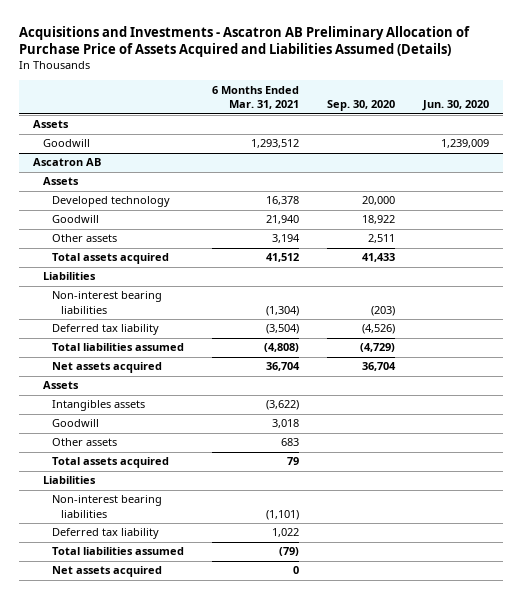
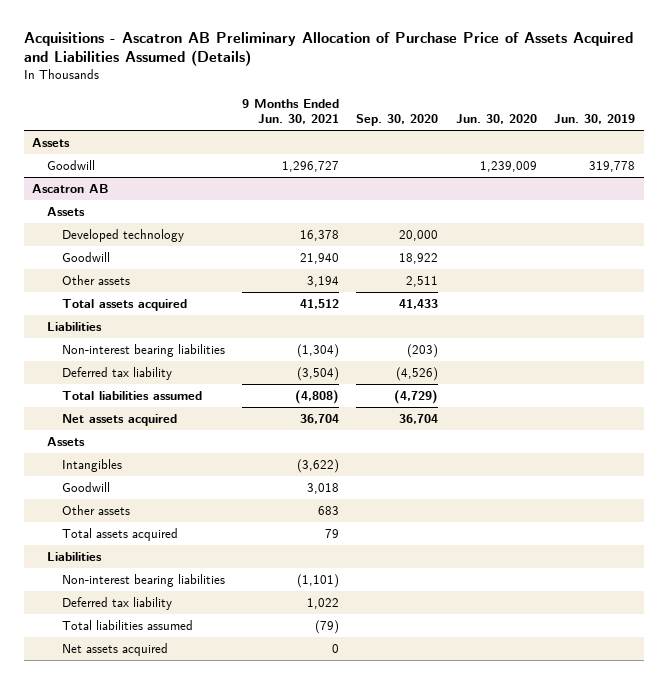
- Acquisitions and Investments - Ascatron AB Preliminary Allocation of Purchase Price of Assets Acquired and Liabilities Assumed (Details)
+ Acquisitions - Ascatron AB Preliminary Allocation of Purchase Price of Assets Acquired and Liabilities Assumed (Details)
- | 6 Months Ended Mar. 31, 2021 | Sep. 30, 2020 | Jun. 30, 2020
+ | 9 Months Ended Jun. 30, 2021 | Sep. 30, 2020 | Jun. 30, 2020 | Jun. 30, 2019
@ Ascatron AB
- Intangibles assets | (3,622) | |
+ Intangibles | (3,622) | | |

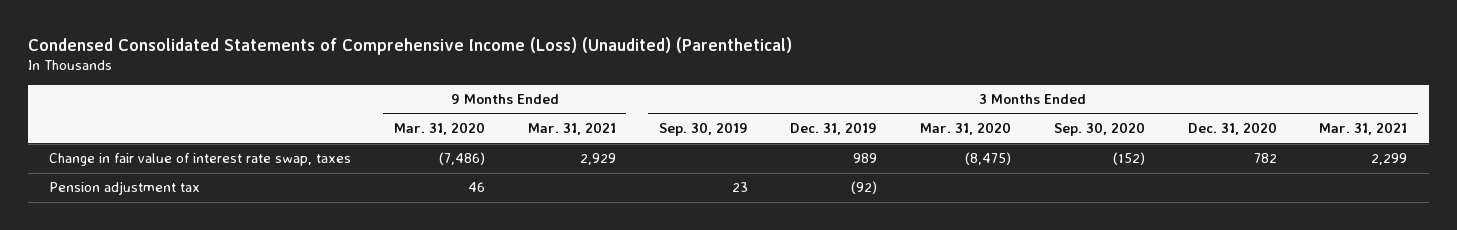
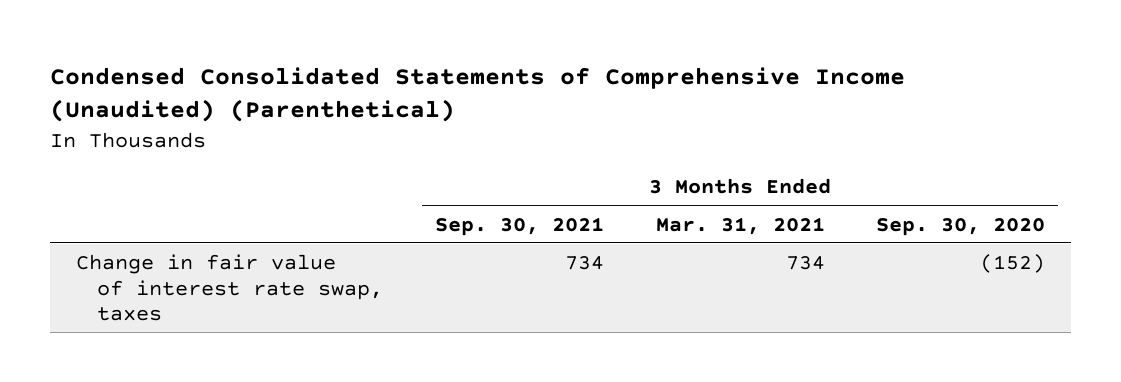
- Condensed Consolidated Statements of Comprehensive Income (Loss) (Unaudited) (Parenthetical)
+ Condensed Consolidated Statements of Comprehensive Income (Unaudited) (Parenthetical)
- | 9 Months Ended Mar. 31, 2020 | 9 Months Ended Mar. 31, 2021 | 3 Months Ended Sep. 30, 2019 | 3 Months Ended Dec. 31, 2019 | 3 Months Ended Mar. 31, 2020 | 3 Months Ended Sep. 30, 2020 | 3 Months Ended Dec. 31, 2020 | 3 Months Ended Mar. 31, 2021
+ | 3 Months Ended Sep. 30, 2021 | 3 Months Ended Mar. 31, 2021 | 3 Months Ended Sep. 30, 2020
- Change in fair value of interest rate swap, taxes | (7,486) | 2,929 | | 989 | (8,475) | (152) | 782 | 2,299
- Pension adjustment tax | 46 | | 23 | (92) | | | |
+ Change in fair value of interest rate swap, taxes | 734 | 734 | (152)

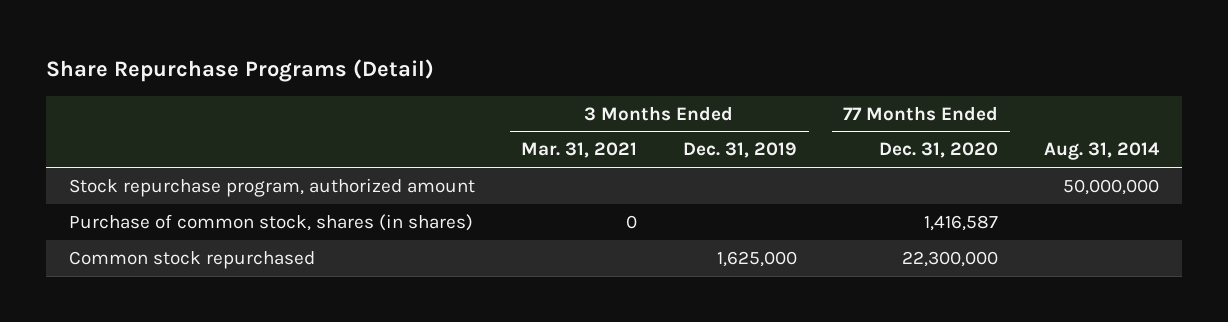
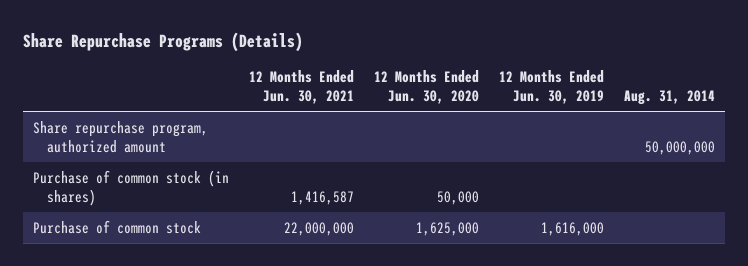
- Share Repurchase Programs (Detail)
+ Share Repurchase Programs (Details)
- | 3 Months Ended Mar. 31, 2021 | 3 Months Ended Dec. 31, 2019 | 77 Months Ended Dec. 31, 2020 | Aug. 31, 2014
+ | 12 Months Ended Jun. 30, 2021 | 12 Months Ended Jun. 30, 2020 | 12 Months Ended Jun. 30, 2019 | Aug. 31, 2014
- Stock repurchase program, authorized amount | | | | 50,000,000
- Purchase of common stock, shares (in shares) | 0 | | 1,416,587 |
- Common stock repurchased | | 1,625,000 | 22,300,000 |
+ Share repurchase program, authorized amount | | | | 50,000,000
+ Purchase of common stock (in shares) | 1,416,587 | 50,000 | |
+ Purchase of common stock | 22,000,000 | 1,625,000 | 1,616,000 |

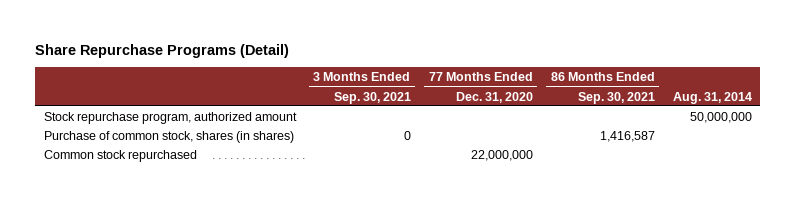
- Share Repurchase Programs (Details)
+ Share Repurchase Programs (Detail)
- | 12 Months Ended Jun. 30, 2021 | 12 Months Ended Jun. 30, 2020 | 12 Months Ended Jun. 30, 2019 | Aug. 31, 2014
+ | 3 Months Ended Sep. 30, 2021 | 77 Months Ended Dec. 31, 2020 | 86 Months Ended Sep. 30, 2021 | Aug. 31, 2014
- Share repurchase program, authorized amount | | | | 50,000,000
- Purchase of common stock (in shares) | 1,416,587 | 50,000 | |
- Purchase of common stock | 22,000,000 | 1,625,000 | 1,616,000 |
+ Stock repurchase program, authorized amount | | | | 50,000,000
+ Purchase of common stock, shares (in shares) | 0 | | 1,416,587 |
+ Common stock repurchased | | 22,000,000 | |

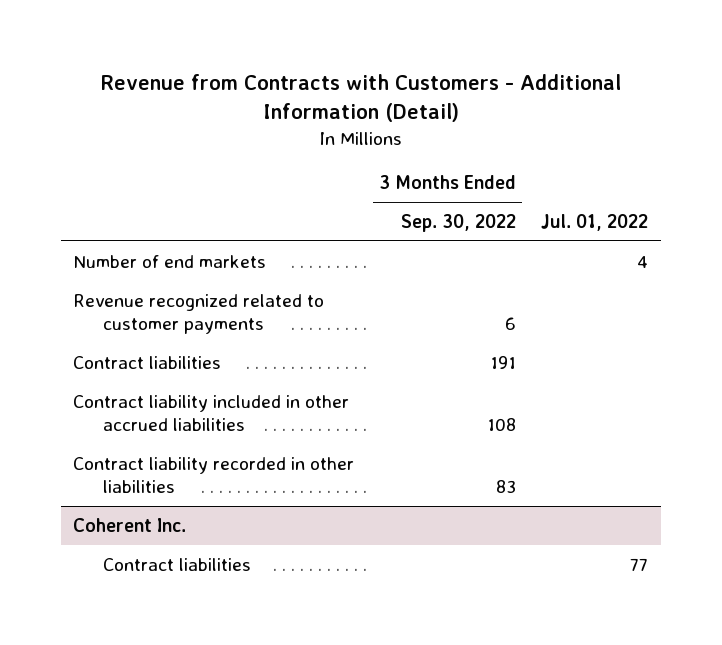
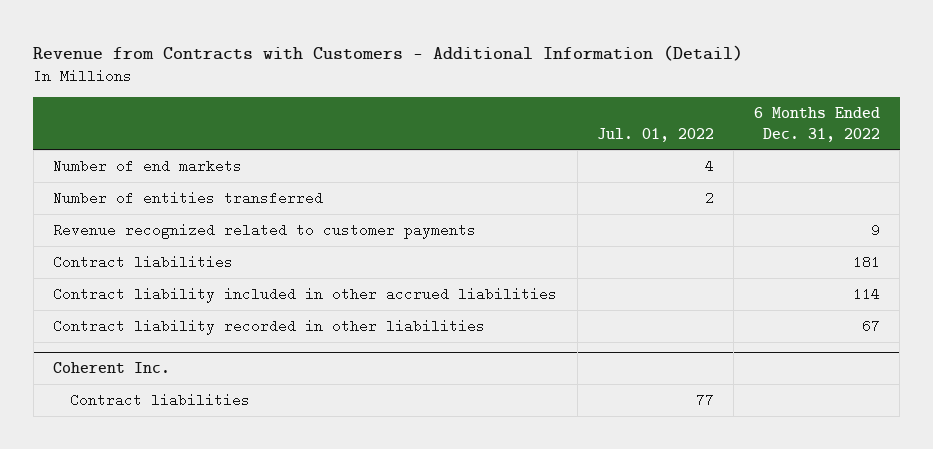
- | 3 Months Ended Sep. 30, 2022 | Jul. 01, 2022
+ | Jul. 01, 2022 | 6 Months Ended Dec. 31, 2022
+ Number of entities transferred | 2 |

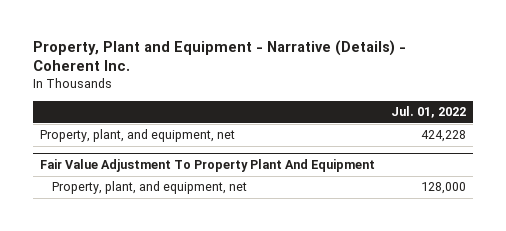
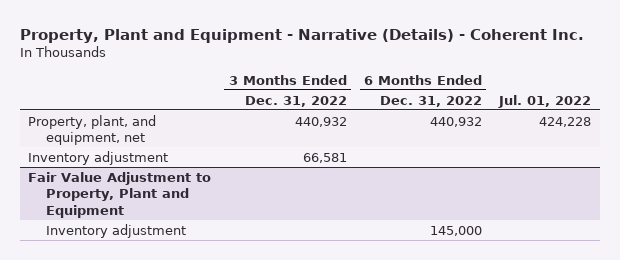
- | Jul. 01, 2022
+ | 3 Months Ended Dec. 31, 2022 | 6 Months Ended Dec. 31, 2022 | Jul. 01, 2022
- Fair Value Adjustment To Property Plant And Equipment
- Property, plant, and equipment, net | 128,000
+ Inventory adjustment | 66,581 | |
+ Fair Value Adjustment to Property, Plant and Equipment
+ Inventory adjustment | | 145,000 |

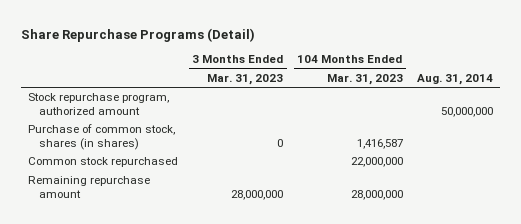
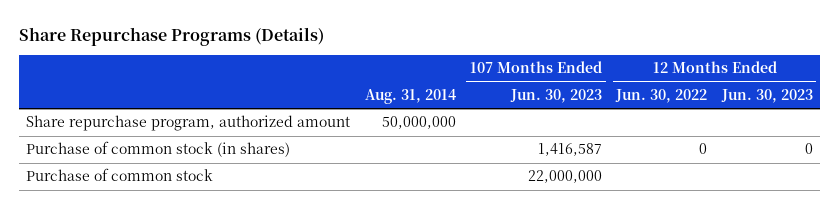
- Share Repurchase Programs (Detail)
+ Share Repurchase Programs (Details)
- | 3 Months Ended Mar. 31, 2023 | 104 Months Ended Mar. 31, 2023 | Aug. 31, 2014
+ | Aug. 31, 2014 | 107 Months Ended Jun. 30, 2023 | 12 Months Ended Jun. 30, 2022 | 12 Months Ended Jun. 30, 2023
- Stock repurchase program, authorized amount | | | 50,000,000
- Purchase of common stock, shares (in shares) | 0 | 1,416,587 |
- Common stock repurchased | | 22,000,000 |
- Remaining repurchase amount | 28,000,000 | 28,000,000 |
+ Share repurchase program, authorized amount | 50,000,000 | | |
+ Purchase of common stock (in shares) | | 1,416,587 | 0 | 0
+ Purchase of common stock | | 22,000,000 | |

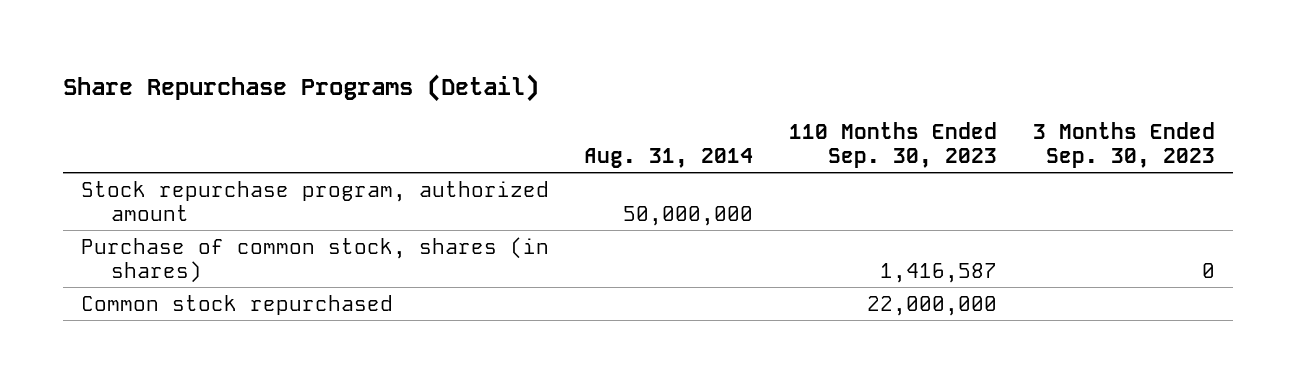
- Share Repurchase Programs (Details)
+ Share Repurchase Programs (Detail)
- | Aug. 31, 2014 | 107 Months Ended Jun. 30, 2023 | 12 Months Ended Jun. 30, 2022 | 12 Months Ended Jun. 30, 2023
+ | Aug. 31, 2014 | 110 Months Ended Sep. 30, 2023 | 3 Months Ended Sep. 30, 2023
- Share repurchase program, authorized amount | 50,000,000 | | |
- Purchase of common stock (in shares) | | 1,416,587 | 0 | 0
- Purchase of common stock | | 22,000,000 | |
+ Stock repurchase program, authorized amount | 50,000,000 | |
+ Purchase of common stock, shares (in shares) | | 1,416,587 | 0
+ Common stock repurchased | | 22,000,000 |

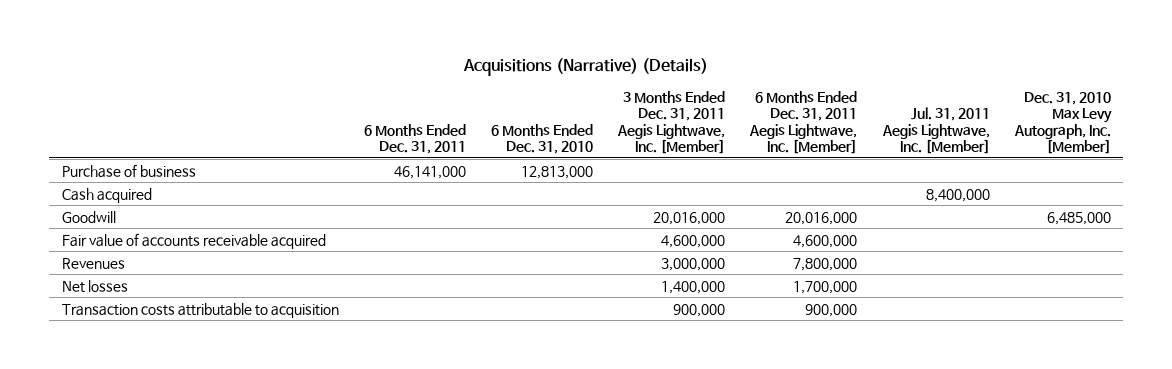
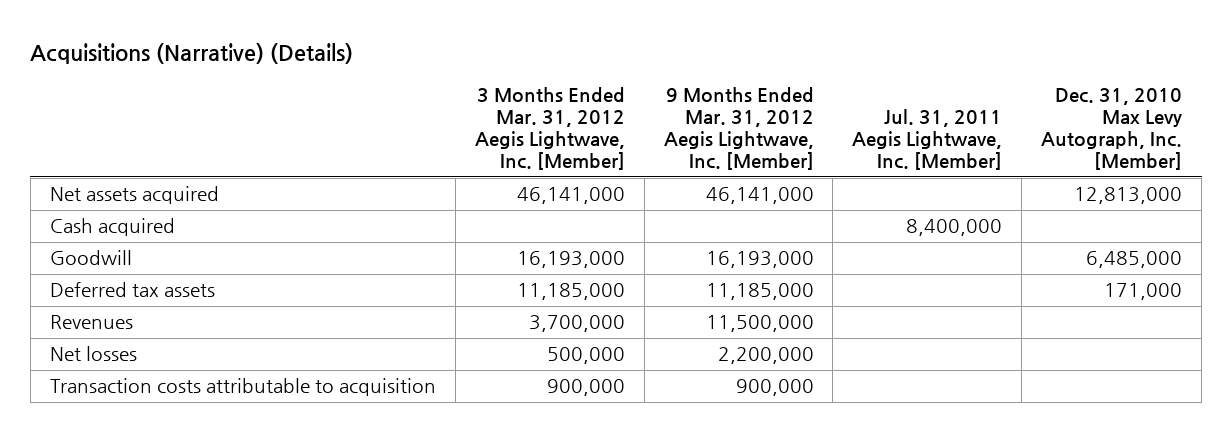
- | 6 Months Ended Dec. 31, 2011 | 6 Months Ended Dec. 31, 2010 | 3 Months Ended Dec. 31, 2011 Aegis Lightwave, Inc. [Member] | 6 Months Ended Dec. 31, 2011 Aegis Lightwave, Inc. [Member] | Jul. 31, 2011 Aegis Lightwave, Inc. [Member] | Dec. 31, 2010 Max Levy Autograph, Inc. [Member]
+ | 3 Months Ended Mar. 31, 2012 Aegis Lightwave, Inc. [Member] | 9 Months Ended Mar. 31, 2012 Aegis Lightwave, Inc. [Member] | Jul. 31, 2011 Aegis Lightwave, Inc. [Member] | Dec. 31, 2010 Max Levy Autograph, Inc. [Member]
- Purchase of business | 46,141,000 | 12,813,000 | | | |
+ Net assets acquired | 46,141,000 | 46,141,000 | | 12,813,000
- Fair value of accounts receivable acquired | | | 4,600,000 | 4,600,000 | |
+ Deferred tax assets | 11,185,000 | 11,185,000 | | 171,000

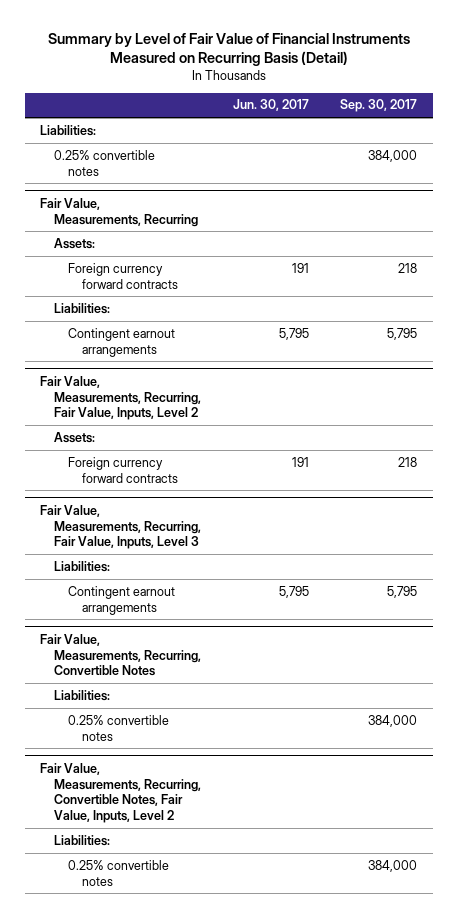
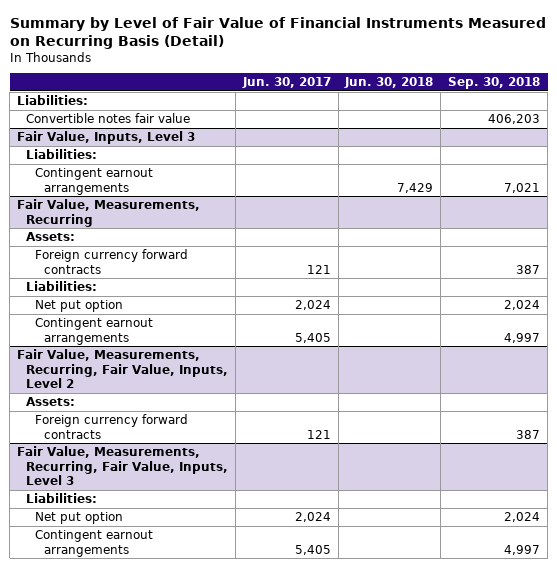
- | Jun. 30, 2017 | Sep. 30, 2017
+ | Jun. 30, 2017 | Jun. 30, 2018 | Sep. 30, 2018
- 0.25% convertible notes | | 384,000
+ Convertible notes fair value | | | 406,203
+ Fair Value, Inputs, Level 3
+ Liabilities:
+ Contingent earnout arrangements | | 7,429 | 7,021
@ Fair Value, Measurements, Recurring
- Foreign currency forward contracts | 191 | 218
+ Foreign currency forward contracts | 121 | | 387
- Contingent earnout arrangements | 5,795 | 5,795
+ Net put option | 2,024 | | 2,024
+ Contingent earnout arrangements | 5,405 | | 4,997
@ Fair Value, Measurements, Recurring, Fair Value, Inputs, Level 2
- Foreign currency forward contracts | 191 | 218
+ Foreign currency forward contracts | 121 | | 387
@ Fair Value, Measurements, Recurring, Fair Value, Inputs, Level 3
- Contingent earnout arrangements | 5,795 | 5,795
- Fair Value, Measurements, Recurring, Convertible Notes
- Liabilities:
- 0.25% convertible notes | | 384,000
- Fair Value, Measurements, Recurring, Convertible Notes, Fair Value, Inputs, Level 2
- Liabilities:
- 0.25% convertible notes | | 384,000
@ Fair Value, Measurements, Recurring, Fair Value, Inputs, Level 3
+ Net put option | 2,024 | | 2,024
+ Contingent earnout arrangements | 5,405 | | 4,997

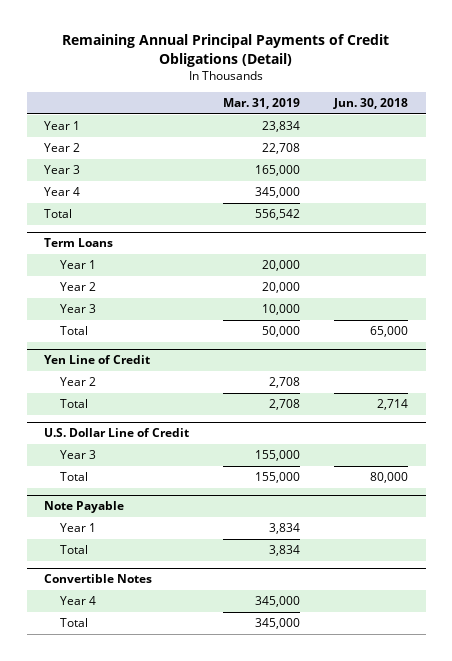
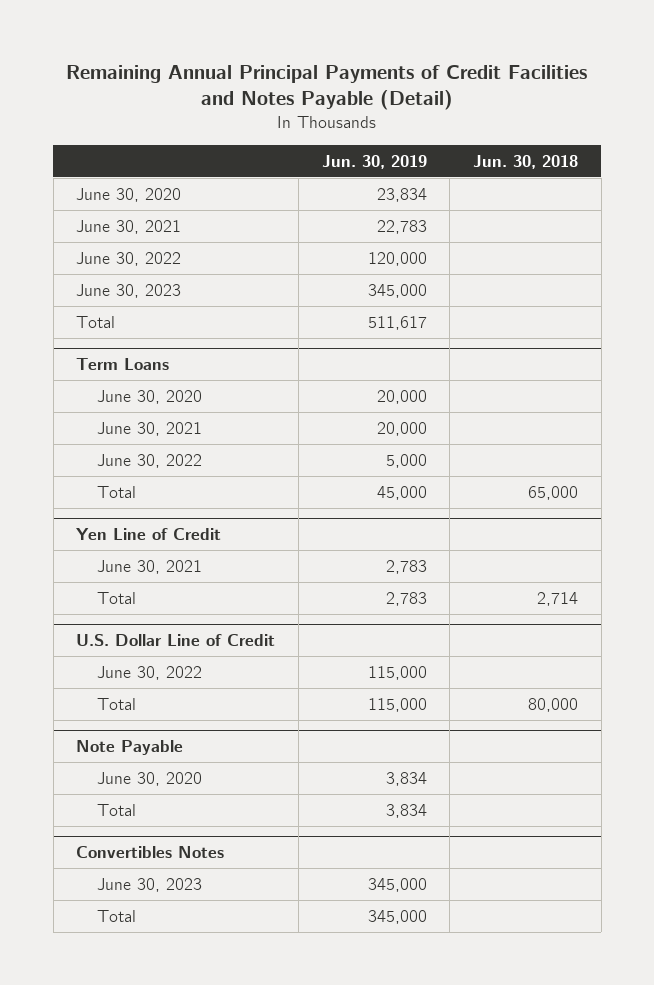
- Remaining Annual Principal Payments of Credit Obligations (Detail)
+ Remaining Annual Principal Payments of Credit Facilities and Notes Payable (Detail)
- | Mar. 31, 2019 | Jun. 30, 2018
+ | Jun. 30, 2019 | Jun. 30, 2018
- Year 1 | 23,834 |
- Year 2 | 22,708 |
- Year 3 | 165,000 |
- Year 4 | 345,000 |
+ June 30, 2020 | 23,834 |
+ June 30, 2021 | 22,783 |
+ June 30, 2022 | 120,000 |
+ June 30, 2023 | 345,000 |
@ Term Loans
- Year 1 | 20,000 |
- Year 2 | 20,000 |
- Year 3 | 10,000 |
+ June 30, 2020 | 20,000 |
+ June 30, 2021 | 20,000 |
+ June 30, 2022 | 5,000 |
@ Yen Line of Credit
- Year 2 | 2,708 |
+ June 30, 2021 | 2,783 |
@ U.S. Dollar Line of Credit
- Year 3 | 155,000 |
+ June 30, 2022 | 115,000 |
@ Note Payable
- Year 1 | 3,834 |
+ June 30, 2020 | 3,834 |
- Convertible Notes
- Year 4 | 345,000 |
+ Convertibles Notes
+ June 30, 2023 | 345,000 |

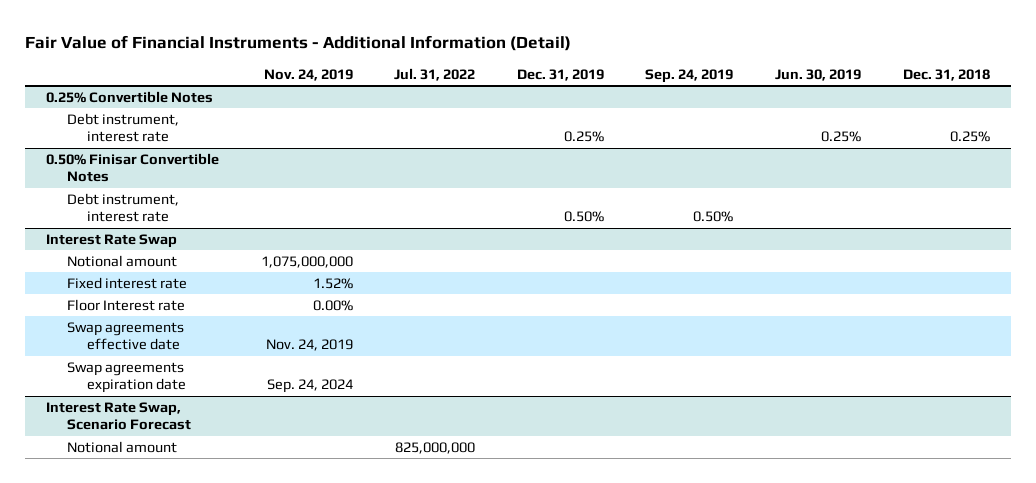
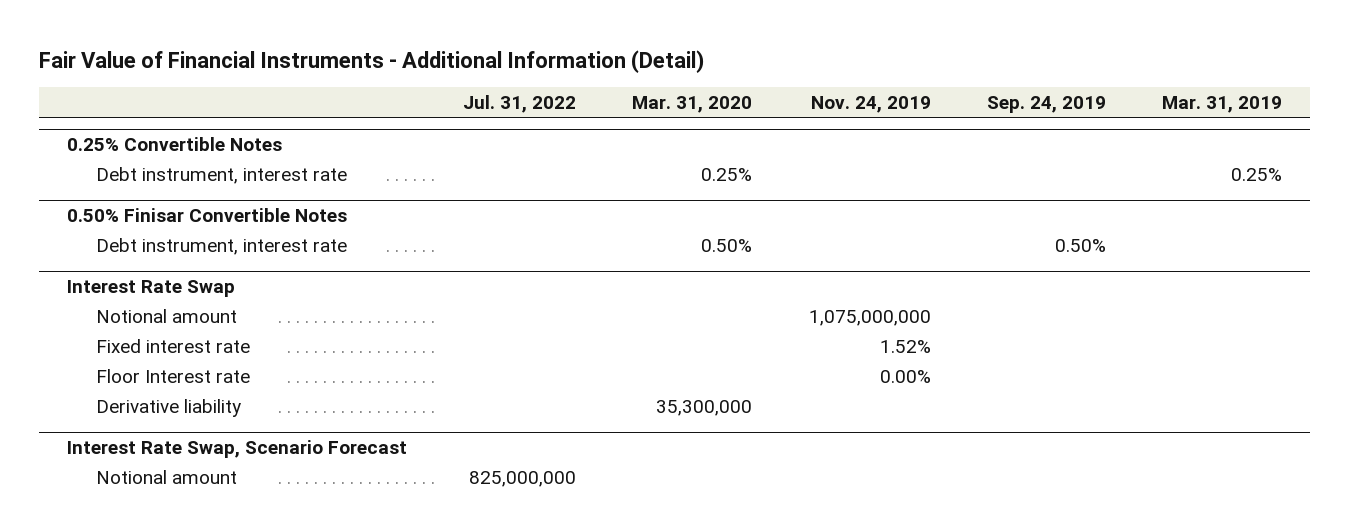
- | Nov. 24, 2019 | Jul. 31, 2022 | Dec. 31, 2019 | Sep. 24, 2019 | Jun. 30, 2019 | Dec. 31, 2018
+ | Jul. 31, 2022 | Mar. 31, 2020 | Nov. 24, 2019 | Sep. 24, 2019 | Mar. 31, 2019
@ Interest Rate Swap
- Swap agreements effective date | Nov. 24, 2019 | | | | |
- Swap agreements expiration date | Sep. 24, 2024 | | | | |
+ Derivative liability | | 35,300,000 | | |

